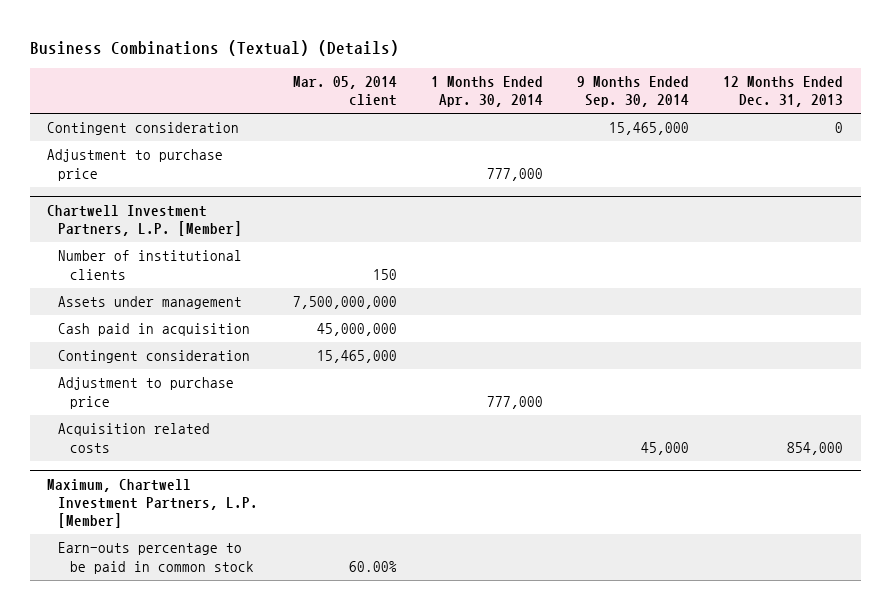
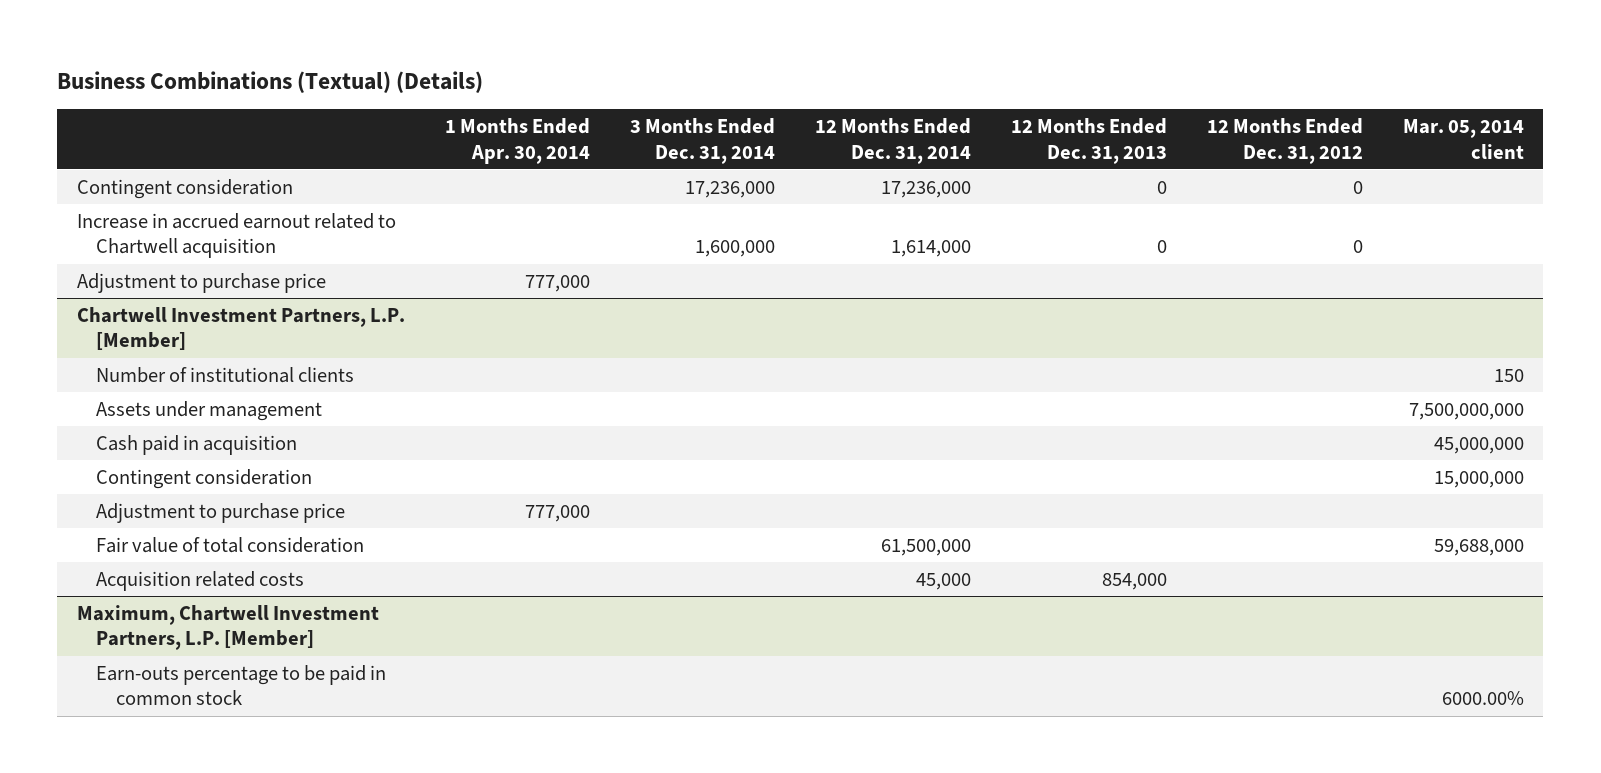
- | Mar. 05, 2014 client | 1 Months Ended Apr. 30, 2014 | 9 Months Ended Sep. 30, 2014 | 12 Months Ended Dec. 31, 2013
+ | 1 Months Ended Apr. 30, 2014 | 3 Months Ended Dec. 31, 2014 | 12 Months Ended Dec. 31, 2014 | 12 Months Ended Dec. 31, 2013 | 12 Months Ended Dec. 31, 2012 | Mar. 05, 2014 client
+ Increase in accrued earnout related to Chartwell acquisition | | 1,600,000 | 1,614,000 | 0 | 0 |
@ Chartwell Investment Partners, L.P. [Member]
- Contingent consideration | 15,465,000 | | |
+ Contingent consideration | | | | | | 15,000,000
+ Fair value of total consideration | | | 61,500,000 | | | 59,688,000
@ Maximum, Chartwell Investment Partners, L.P. [Member]
- Earn-outs percentage to be paid in common stock | 60.00% | | |
+ Earn-outs percentage to be paid in common stock | | | | | | 6000.00%

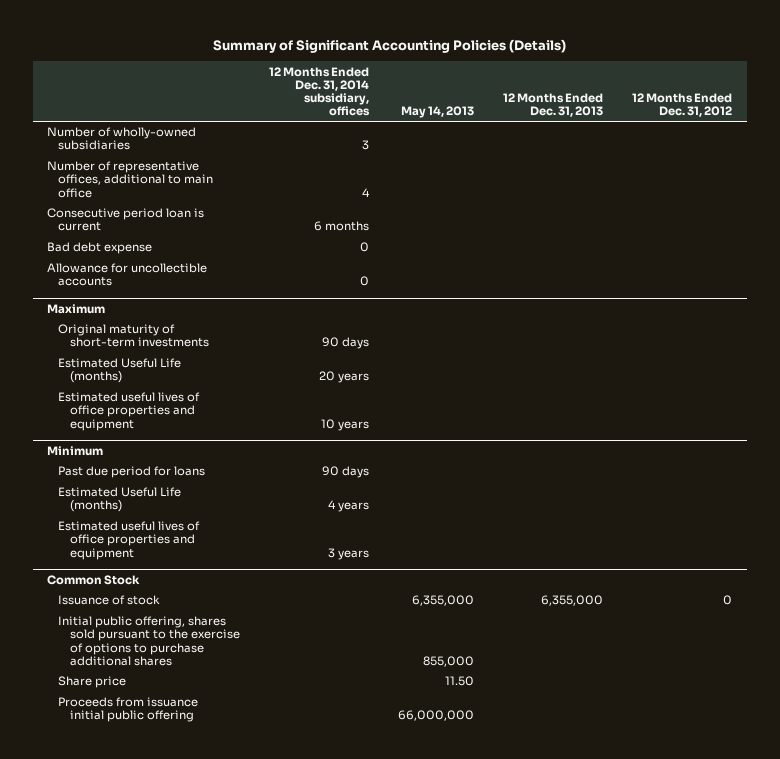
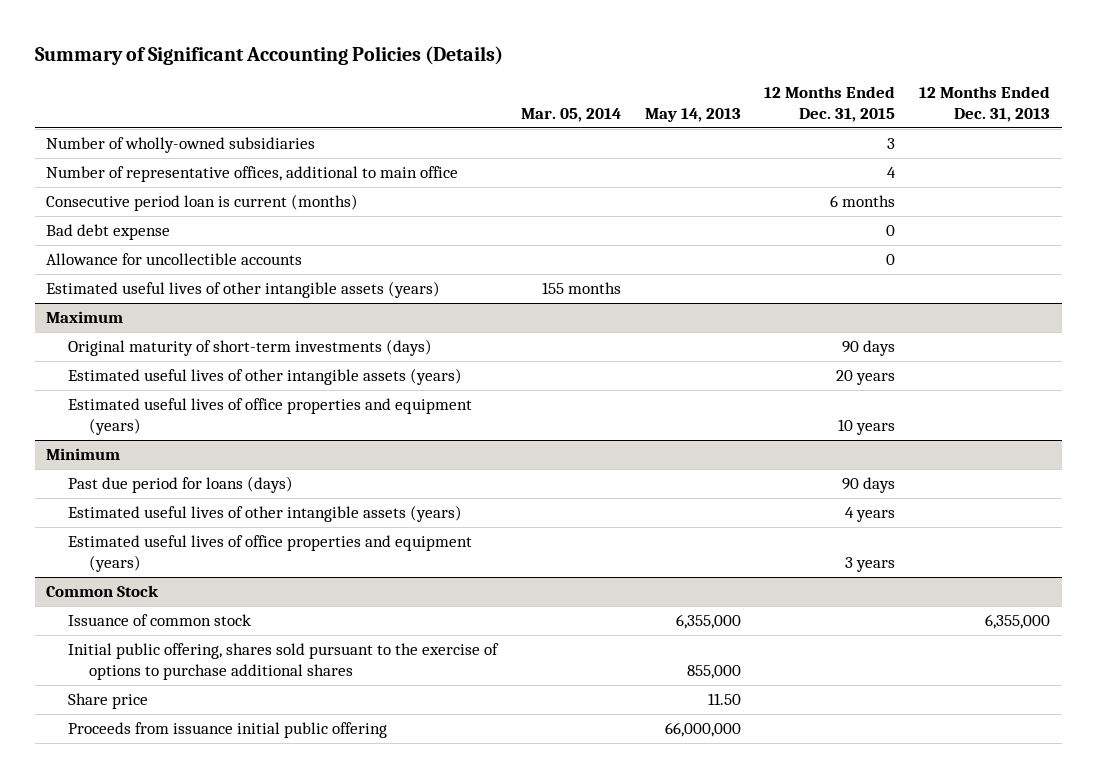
- | 12 Months Ended Dec. 31, 2014 subsidiary, offices | May 14, 2013 | 12 Months Ended Dec. 31, 2013 | 12 Months Ended Dec. 31, 2012
+ | Mar. 05, 2014 | May 14, 2013 | 12 Months Ended Dec. 31, 2015 | 12 Months Ended Dec. 31, 2013
- Consecutive period loan is current | 6 months | | |
+ Consecutive period loan is current (months) | | | 6 months |
+ Estimated useful lives of other intangible assets (years) | 155 months | | |
@ Maximum
- Original maturity of short-term investments | 90 days | | |
- Estimated Useful Life (months) | 20 years | | |
- Estimated useful lives of office properties and equipment | 10 years | | |
+ Original maturity of short-term investments (days) | | | 90 days |
+ Estimated useful lives of other intangible assets (years) | | | 20 years |
+ Estimated useful lives of office properties and equipment (years) | | | 10 years |
@ Minimum
- Past due period for loans | 90 days | | |
- Estimated Useful Life (months) | 4 years | | |
- Estimated useful lives of office properties and equipment | 3 years | | |
+ Past due period for loans (days) | | | 90 days |
+ Estimated useful lives of other intangible assets (years) | | | 4 years |
+ Estimated useful lives of office properties and equipment (years) | | | 3 years |
@ Common Stock
- Issuance of stock | | 6,355,000 | 6,355,000 | 0
+ Issuance of common stock | | 6,355,000 | | 6,355,000

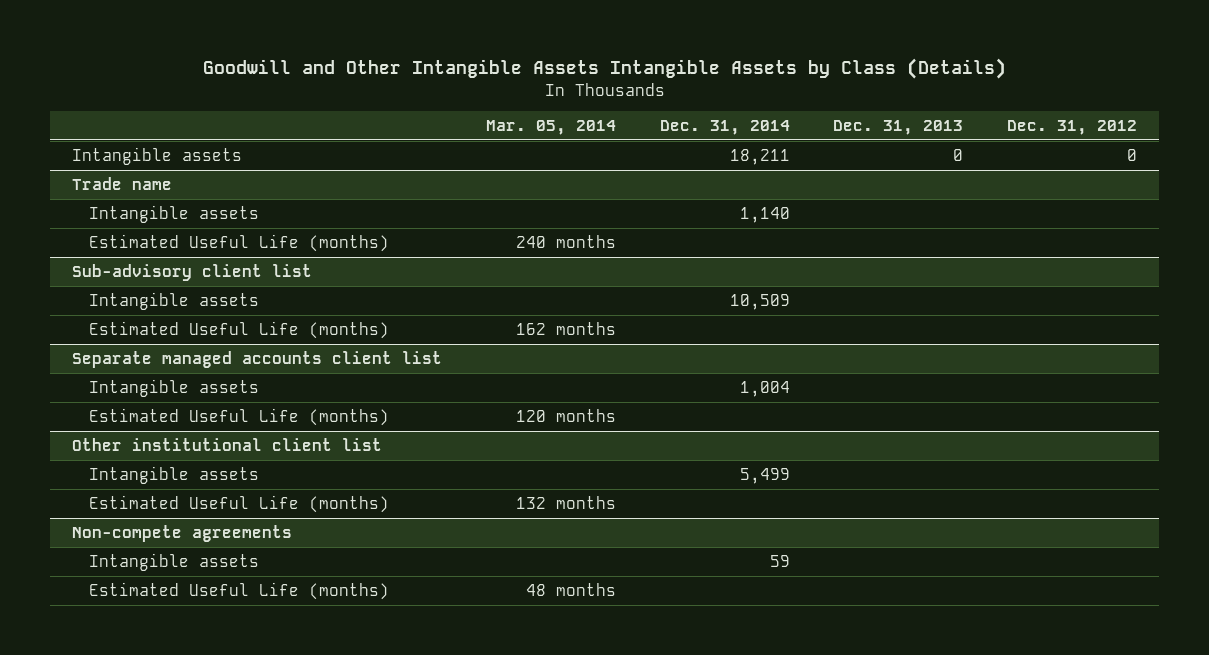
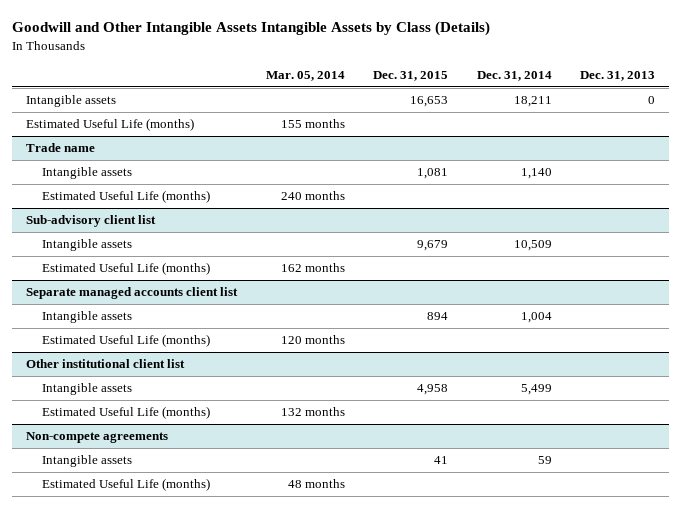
- | Mar. 05, 2014 | Dec. 31, 2014 | Dec. 31, 2013 | Dec. 31, 2012
+ | Mar. 05, 2014 | Dec. 31, 2015 | Dec. 31, 2014 | Dec. 31, 2013
+ Estimated Useful Life (months) | 155 months | | |

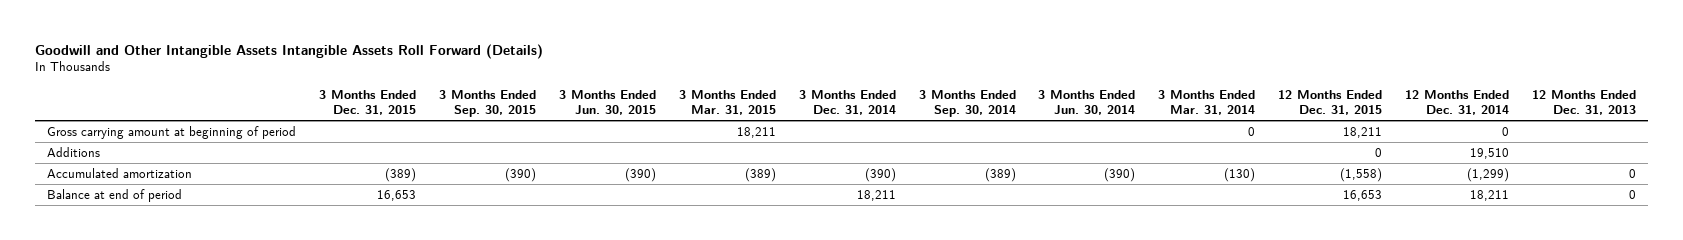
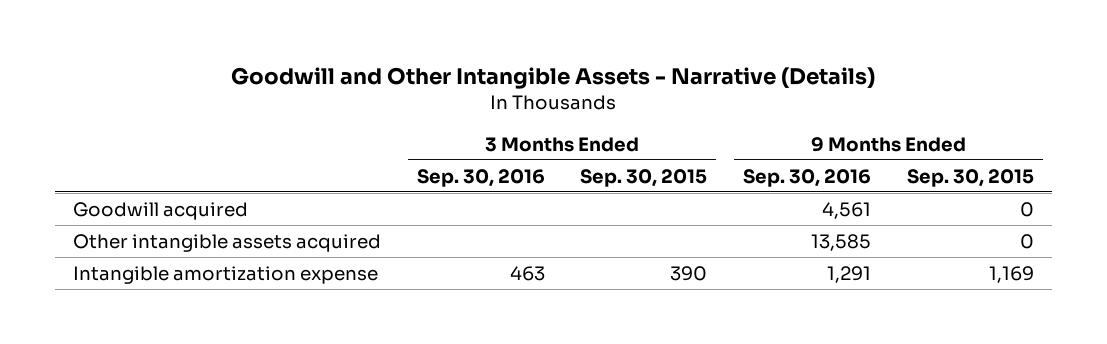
- Goodwill and Other Intangible Assets Intangible Assets Roll Forward (Details)
+ Goodwill and Other Intangible Assets - Narrative (Details)
- | 3 Months Ended Dec. 31, 2015 | 3 Months Ended Sep. 30, 2015 | 3 Months Ended Jun. 30, 2015 | 3 Months Ended Mar. 31, 2015 | 3 Months Ended Dec. 31, 2014 | 3 Months Ended Sep. 30, 2014 | 3 Months Ended Jun. 30, 2014 | 3 Months Ended Mar. 31, 2014 | 12 Months Ended Dec. 31, 2015 | 12 Months Ended Dec. 31, 2014 | 12 Months Ended Dec. 31, 2013
+ | 3 Months Ended Sep. 30, 2016 | 3 Months Ended Sep. 30, 2015 | 9 Months Ended Sep. 30, 2016 | 9 Months Ended Sep. 30, 2015
- Gross carrying amount at beginning of period | | | | 18,211 | | | | 0 | 18,211 | 0 |
- Additions | | | | | | | | | 0 | 19,510 |
- Accumulated amortization | (389) | (390) | (390) | (389) | (390) | (389) | (390) | (130) | (1,558) | (1,299) | 0
- Balance at end of period | 16,653 | | | | 18,211 | | | | 16,653 | 18,211 | 0
+ Goodwill acquired | | | 4,561 | 0
+ Other intangible assets acquired | | | 13,585 | 0
+ Intangible amortization expense | 463 | 390 | 1,291 | 1,169

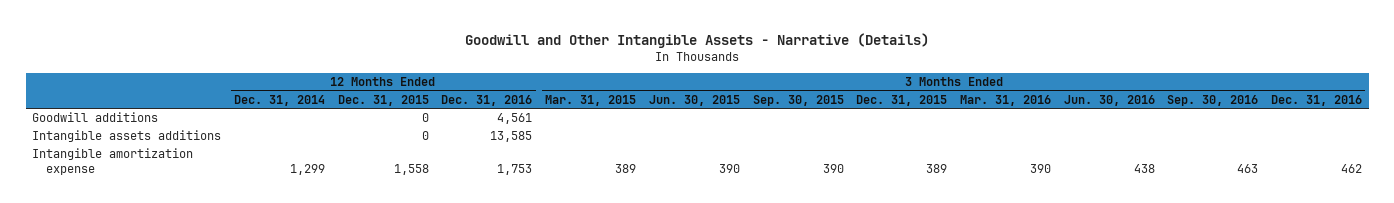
- | 3 Months Ended Sep. 30, 2016 | 3 Months Ended Sep. 30, 2015 | 9 Months Ended Sep. 30, 2016 | 9 Months Ended Sep. 30, 2015
+ | 12 Months Ended Dec. 31, 2014 | 12 Months Ended Dec. 31, 2015 | 12 Months Ended Dec. 31, 2016 | 3 Months Ended Mar. 31, 2015 | 3 Months Ended Jun. 30, 2015 | 3 Months Ended Sep. 30, 2015 | 3 Months Ended Dec. 31, 2015 | 3 Months Ended Mar. 31, 2016 | 3 Months Ended Jun. 30, 2016 | 3 Months Ended Sep. 30, 2016 | 3 Months Ended Dec. 31, 2016
- Goodwill acquired | | | 4,561 | 0
- Other intangible assets acquired | | | 13,585 | 0
+ Goodwill additions | | 0 | 4,561 | | | | | | | |
+ Intangible assets additions | | 0 | 13,585 | | | | | | | |

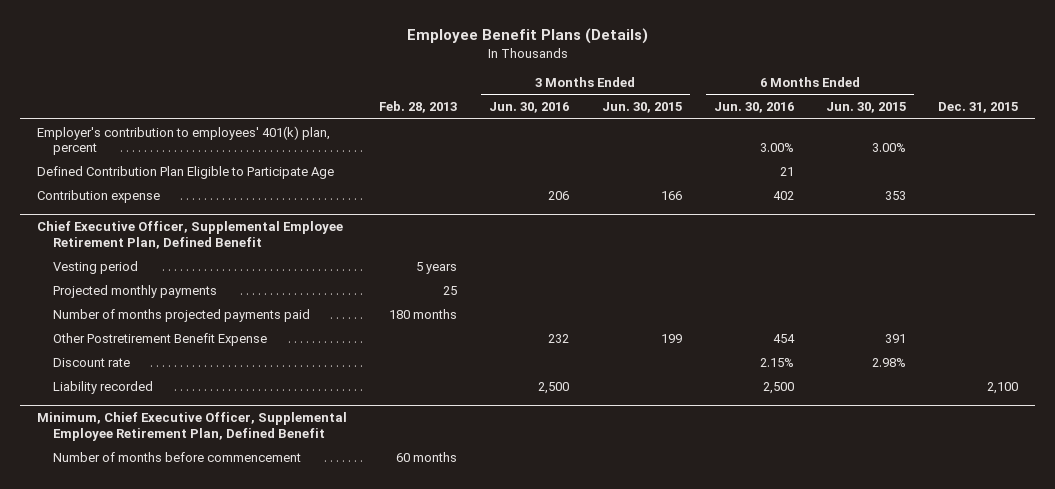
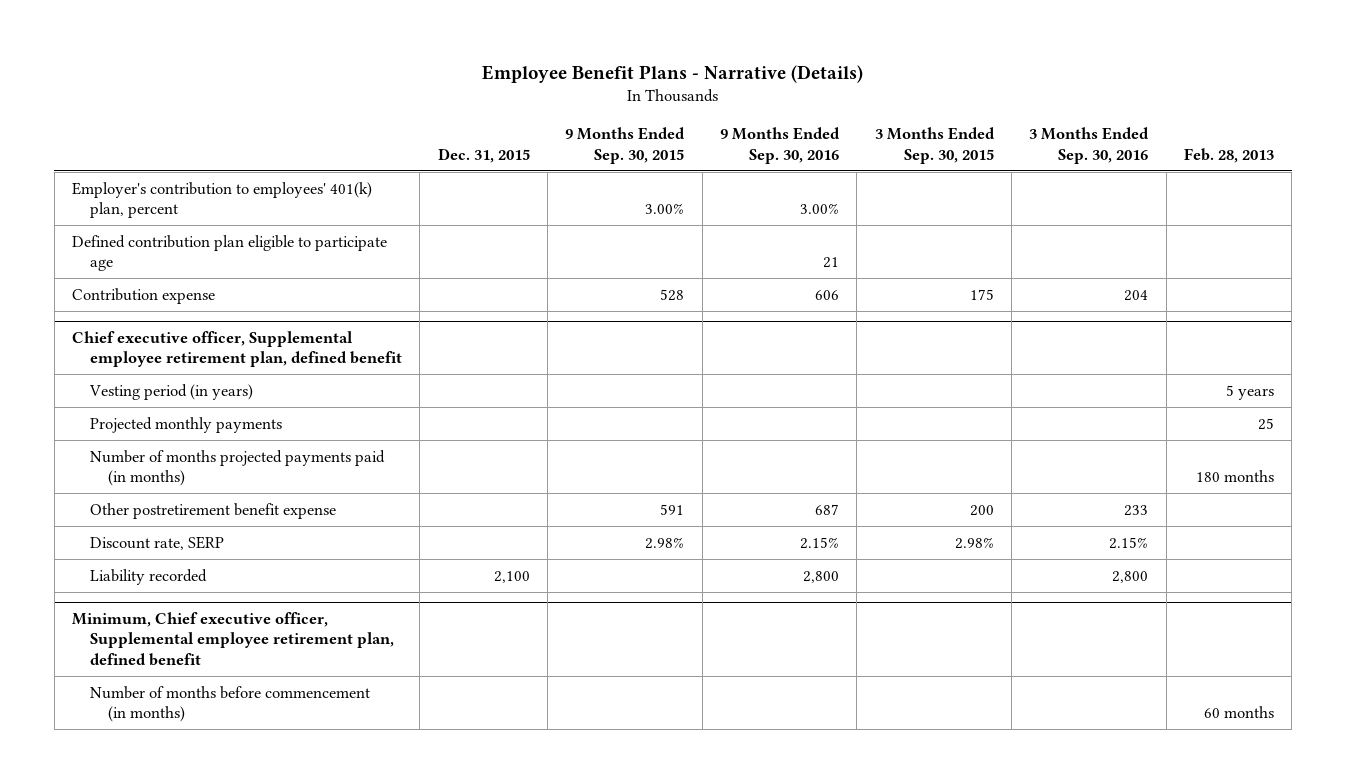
- Employee Benefit Plans (Details)
+ Employee Benefit Plans - Narrative (Details)
- | Feb. 28, 2013 | 3 Months Ended Jun. 30, 2016 | 3 Months Ended Jun. 30, 2015 | 6 Months Ended Jun. 30, 2016 | 6 Months Ended Jun. 30, 2015 | Dec. 31, 2015
+ | Dec. 31, 2015 | 9 Months Ended Sep. 30, 2015 | 9 Months Ended Sep. 30, 2016 | 3 Months Ended Sep. 30, 2015 | 3 Months Ended Sep. 30, 2016 | Feb. 28, 2013
- Defined Contribution Plan Eligible to Participate Age | | | | 21 | |
+ Defined contribution plan eligible to participate age | | | 21 | | |
- Chief Executive Officer, Supplemental Employee Retirement Plan, Defined Benefit
- Vesting period | 5 years | | | | |
+ Chief executive officer, Supplemental employee retirement plan, defined benefit
+ Vesting period (in years) | | | | | | 5 years
- Number of months projected payments paid | 180 months | | | | |
- Other Postretirement Benefit Expense | | 232 | 199 | 454 | 391 |
- Discount rate | | | | 2.15% | 2.98% |
+ Number of months projected payments paid (in months) | | | | | | 180 months
+ Other postretirement benefit expense | | 591 | 687 | 200 | 233 |
+ Discount rate, SERP | | 2.98% | 2.15% | 2.98% | 2.15% |
- Minimum, Chief Executive Officer, Supplemental Employee Retirement Plan, Defined Benefit
- Number of months before commencement | 60 months | | | | |
+ Minimum, Chief executive officer, Supplemental employee retirement plan, defined benefit
+ Number of months before commencement (in months) | | | | | | 60 months

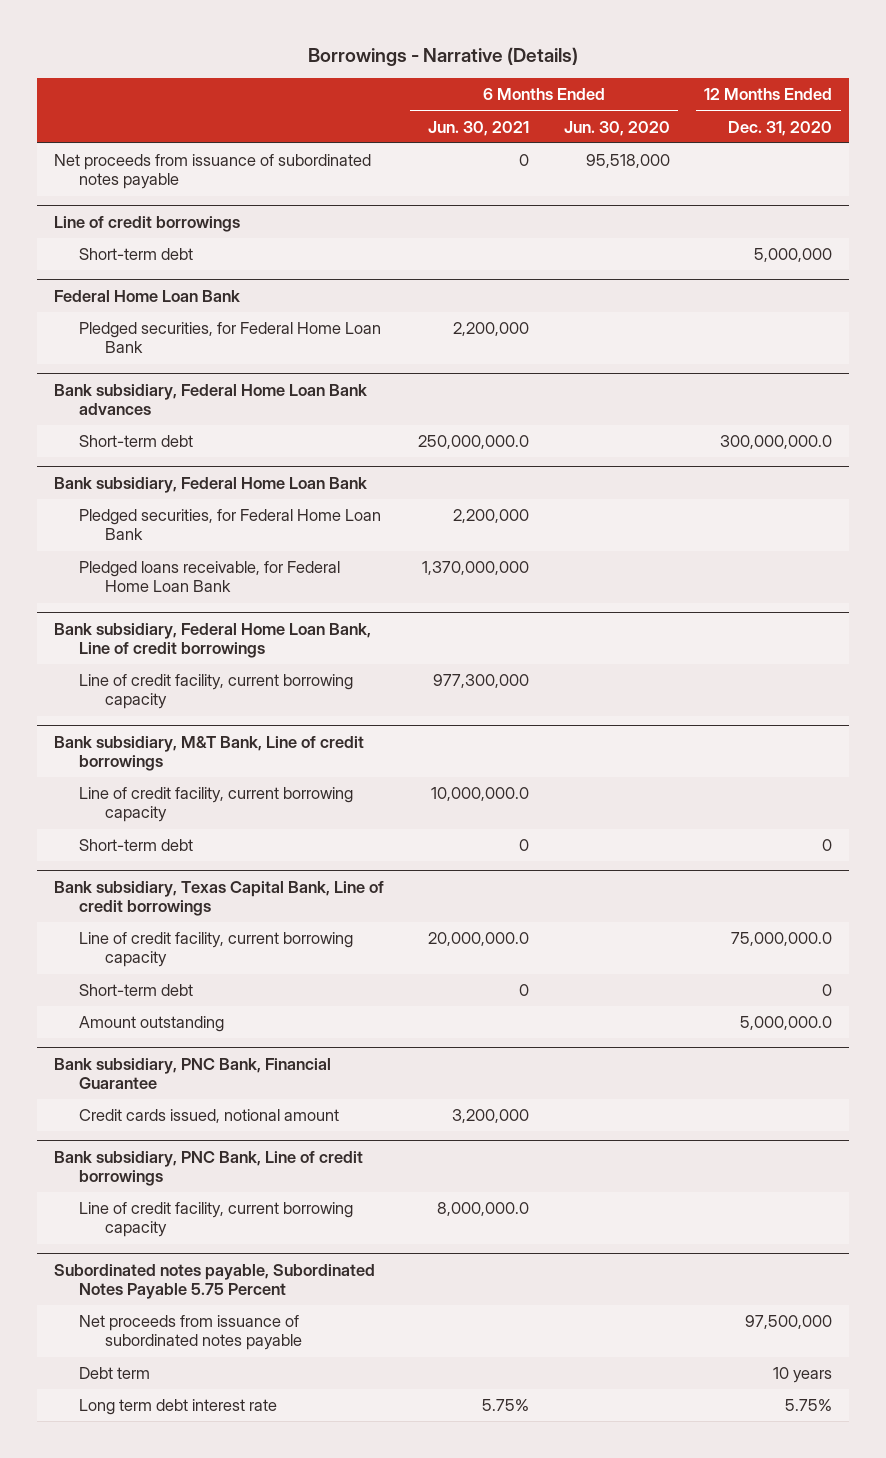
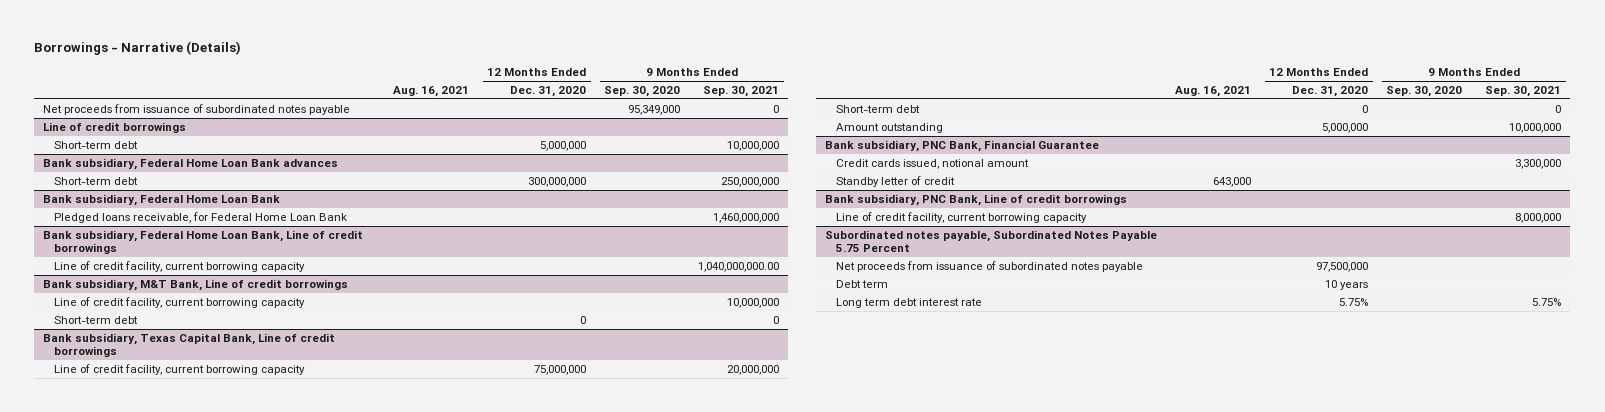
- | 6 Months Ended Jun. 30, 2021 | 6 Months Ended Jun. 30, 2020 | 12 Months Ended Dec. 31, 2020
+ | Aug. 16, 2021 | 12 Months Ended Dec. 31, 2020 | 9 Months Ended Sep. 30, 2020 | 9 Months Ended Sep. 30, 2021
- Federal Home Loan Bank
- Pledged securities, for Federal Home Loan Bank | 2,200,000 | |
@ Bank subsidiary, Federal Home Loan Bank advances
- Short-term debt | 250,000,000.0 | | 300,000,000.0
+ Short-term debt | | 300,000,000 | | 250,000,000
@ Bank subsidiary, Federal Home Loan Bank
- Pledged securities, for Federal Home Loan Bank | 2,200,000 | |
@ Bank subsidiary, Texas Capital Bank, Line of credit borrowings
- Line of credit facility, current borrowing capacity | 20,000,000.0 | | 75,000,000.0
+ Line of credit facility, current borrowing capacity | | 75,000,000 | | 20,000,000
- Amount outstanding | | | 5,000,000.0
+ Amount outstanding | | 5,000,000 | | 10,000,000
@ Bank subsidiary, PNC Bank, Financial Guarantee
+ Standby letter of credit | 643,000 | | |

